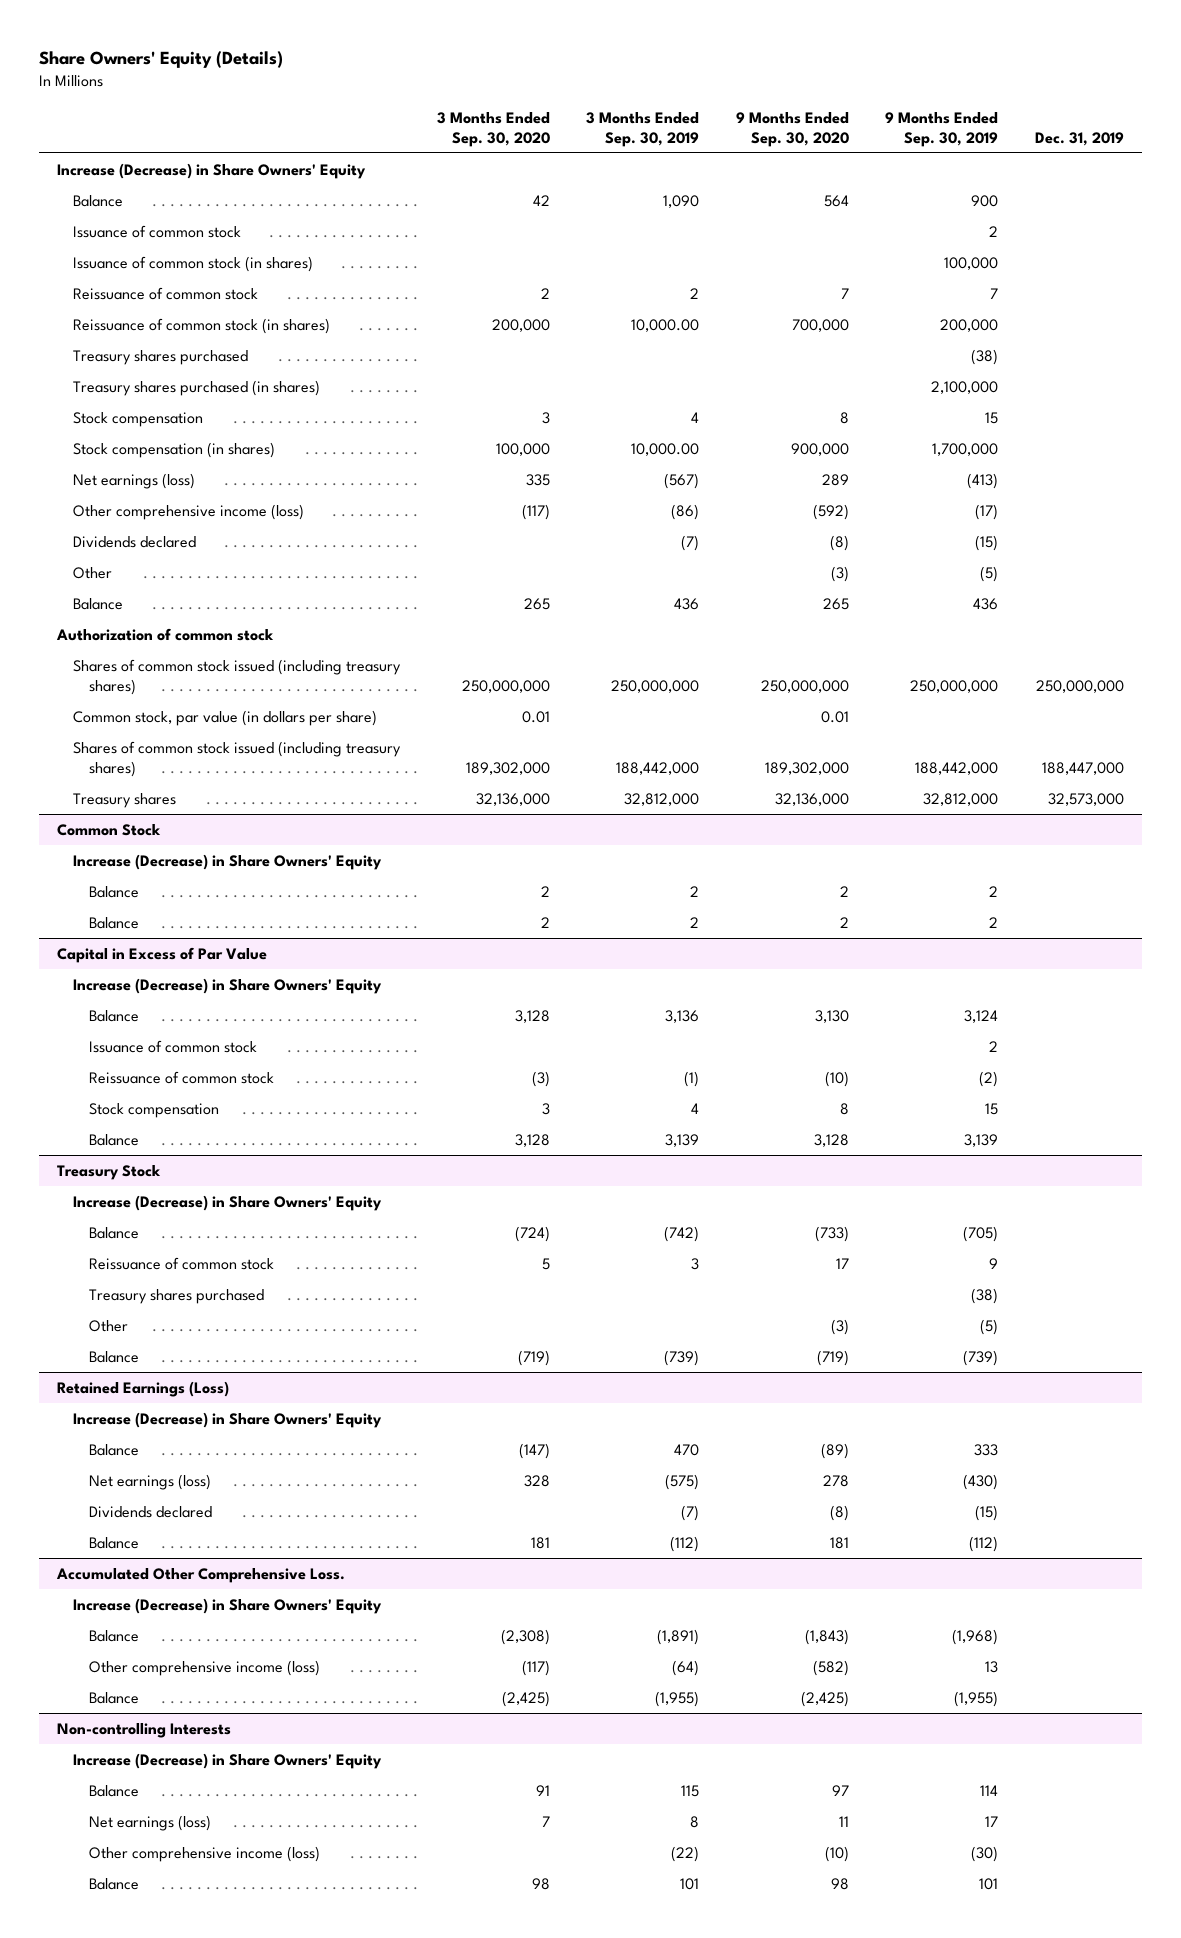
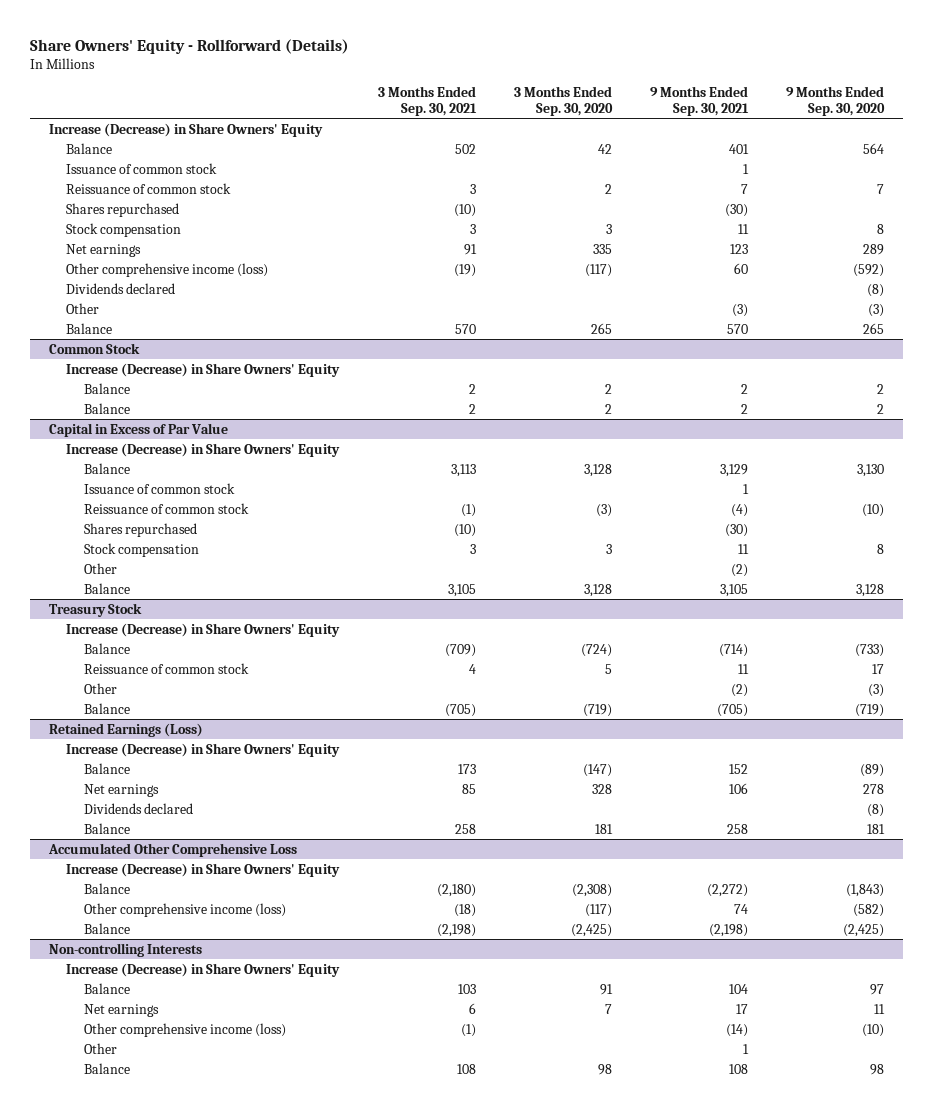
- Share Owners' Equity (Details)
+ Share Owners' Equity - Rollforward (Details)
- | 3 Months Ended Sep. 30, 2020 | 3 Months Ended Sep. 30, 2019 | 9 Months Ended Sep. 30, 2020 | 9 Months Ended Sep. 30, 2019 | Dec. 31, 2019
+ | 3 Months Ended Sep. 30, 2021 | 3 Months Ended Sep. 30, 2020 | 9 Months Ended Sep. 30, 2021 | 9 Months Ended Sep. 30, 2020
- Issuance of common stock (in shares) | | | | 100,000 |
- Reissuance of common stock (in shares) | 200,000 | 10,000.00 | 700,000 | 200,000 |
- Treasury shares purchased | | | | (38) |
- Treasury shares purchased (in shares) | | | | 2,100,000 |
+ Shares repurchased | (10) | | (30) |
- Stock compensation (in shares) | 100,000 | 10,000.00 | 900,000 | 1,700,000 |
- Net earnings (loss) | 335 | (567) | 289 | (413) |
+ Net earnings | 91 | 335 | 123 | 289
- Authorization of common stock
- Shares of common stock issued (including treasury shares) | 250,000,000 | 250,000,000 | 250,000,000 | 250,000,000 | 250,000,000
- Common stock, par value (in dollars per share) | 0.01 | | 0.01 | |
- Shares of common stock issued (including treasury shares) | 189,302,000 | 188,442,000 | 189,302,000 | 188,442,000 | 188,447,000
- Treasury shares | 32,136,000 | 32,812,000 | 32,136,000 | 32,812,000 | 32,573,000
@ Capital in Excess of Par Value
+ Shares repurchased | (10) | | (30) |
+ Other | | | (2) |
@ Treasury Stock
- Treasury shares purchased | | | | (38) |
@ Retained Earnings (Loss)
- Net earnings (loss) | 328 | (575) | 278 | (430) |
+ Net earnings | 85 | 328 | 106 | 278
- Accumulated Other Comprehensive Loss.
+ Accumulated Other Comprehensive Loss
@ Non-controlling Interests
- Net earnings (loss) | 7 | 8 | 11 | 17 |
+ Net earnings | 6 | 7 | 17 | 11
+ Other | | | 1 |

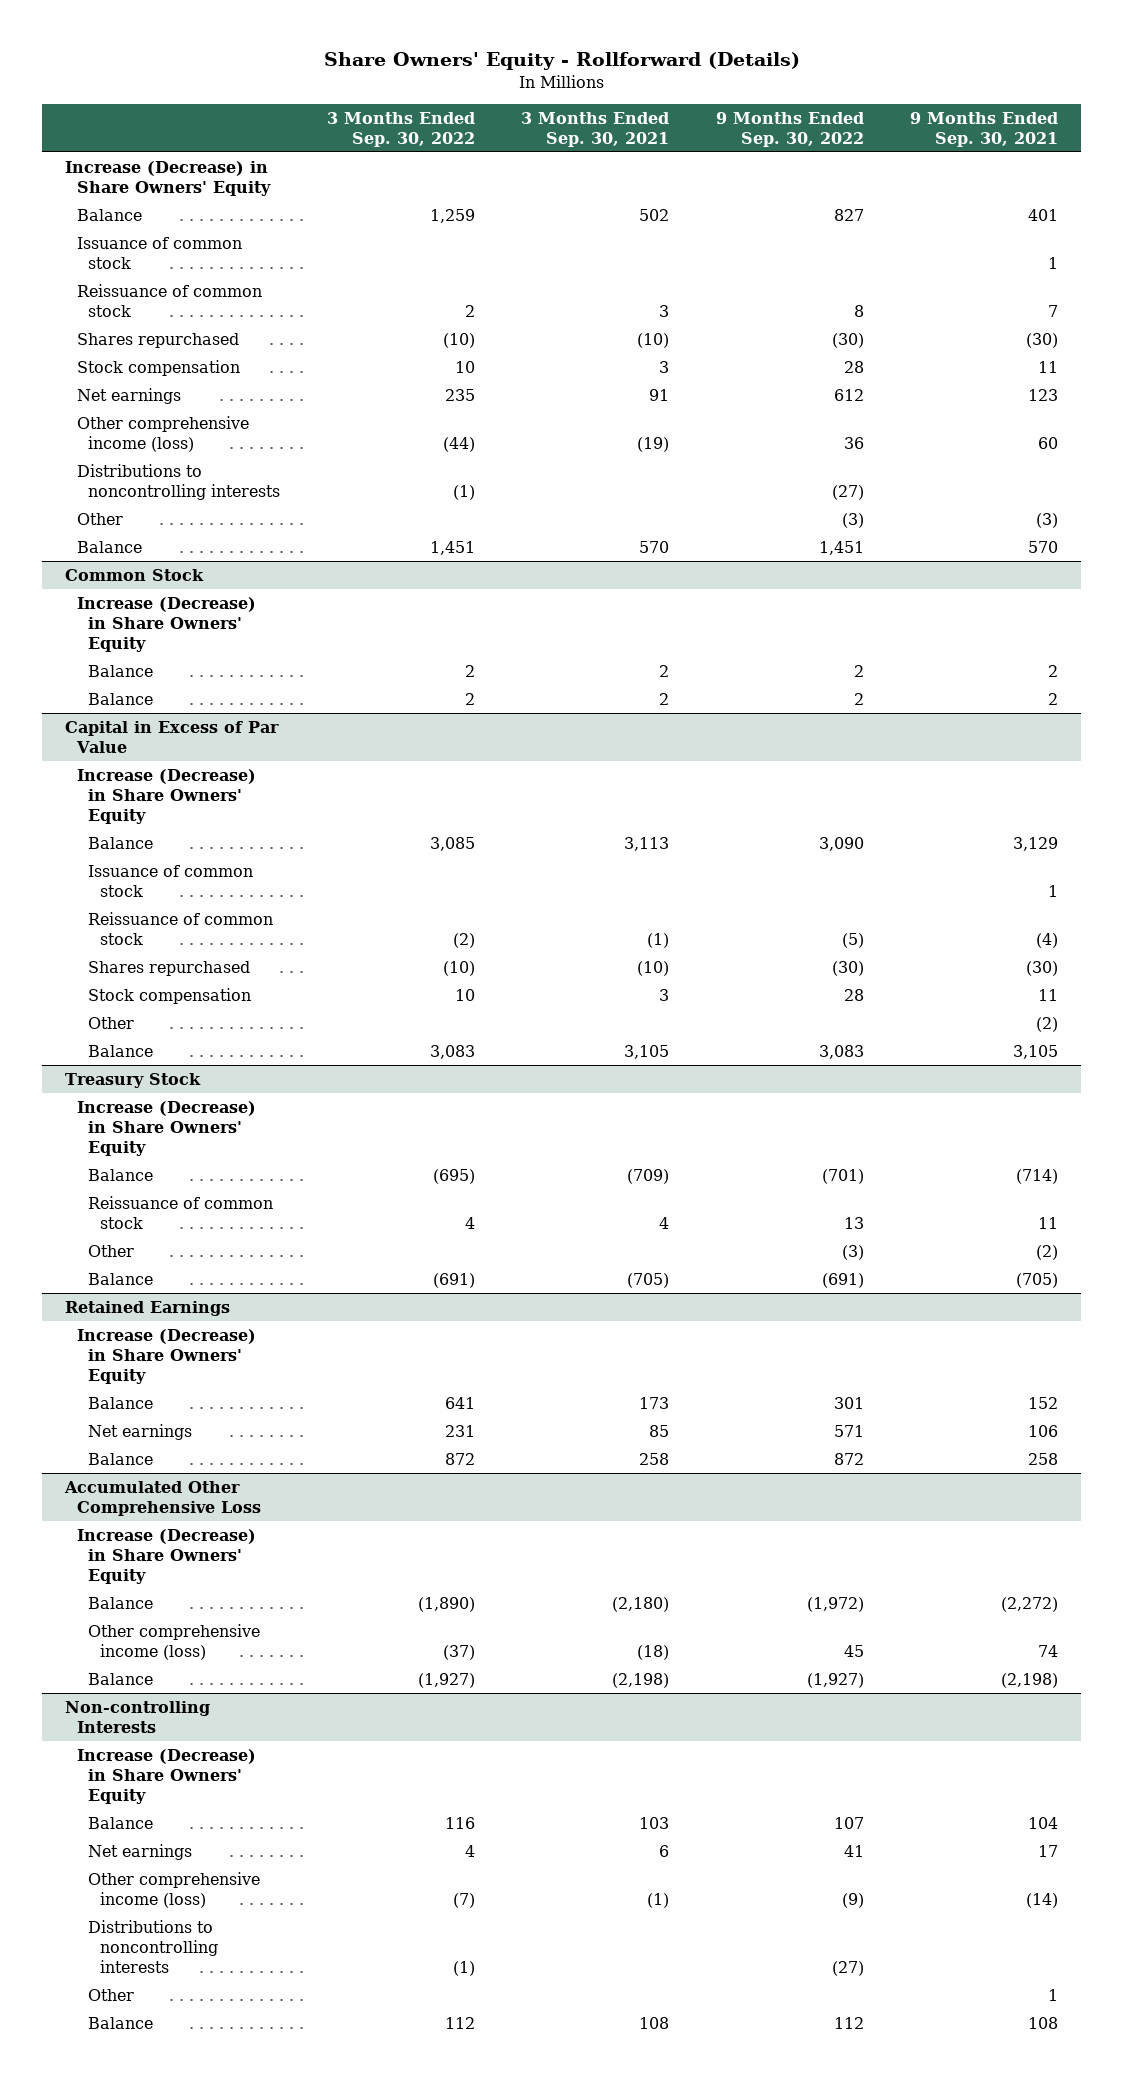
- | 3 Months Ended Sep. 30, 2021 | 3 Months Ended Sep. 30, 2020 | 9 Months Ended Sep. 30, 2021 | 9 Months Ended Sep. 30, 2020
+ | 3 Months Ended Sep. 30, 2022 | 3 Months Ended Sep. 30, 2021 | 9 Months Ended Sep. 30, 2022 | 9 Months Ended Sep. 30, 2021
- Dividends declared | | | | (8)
+ Distributions to noncontrolling interests | (1) | | (27) |
- Retained Earnings (Loss)
+ Retained Earnings
- Dividends declared | | | | (8)
@ Non-controlling Interests
+ Distributions to noncontrolling interests | (1) | | (27) |

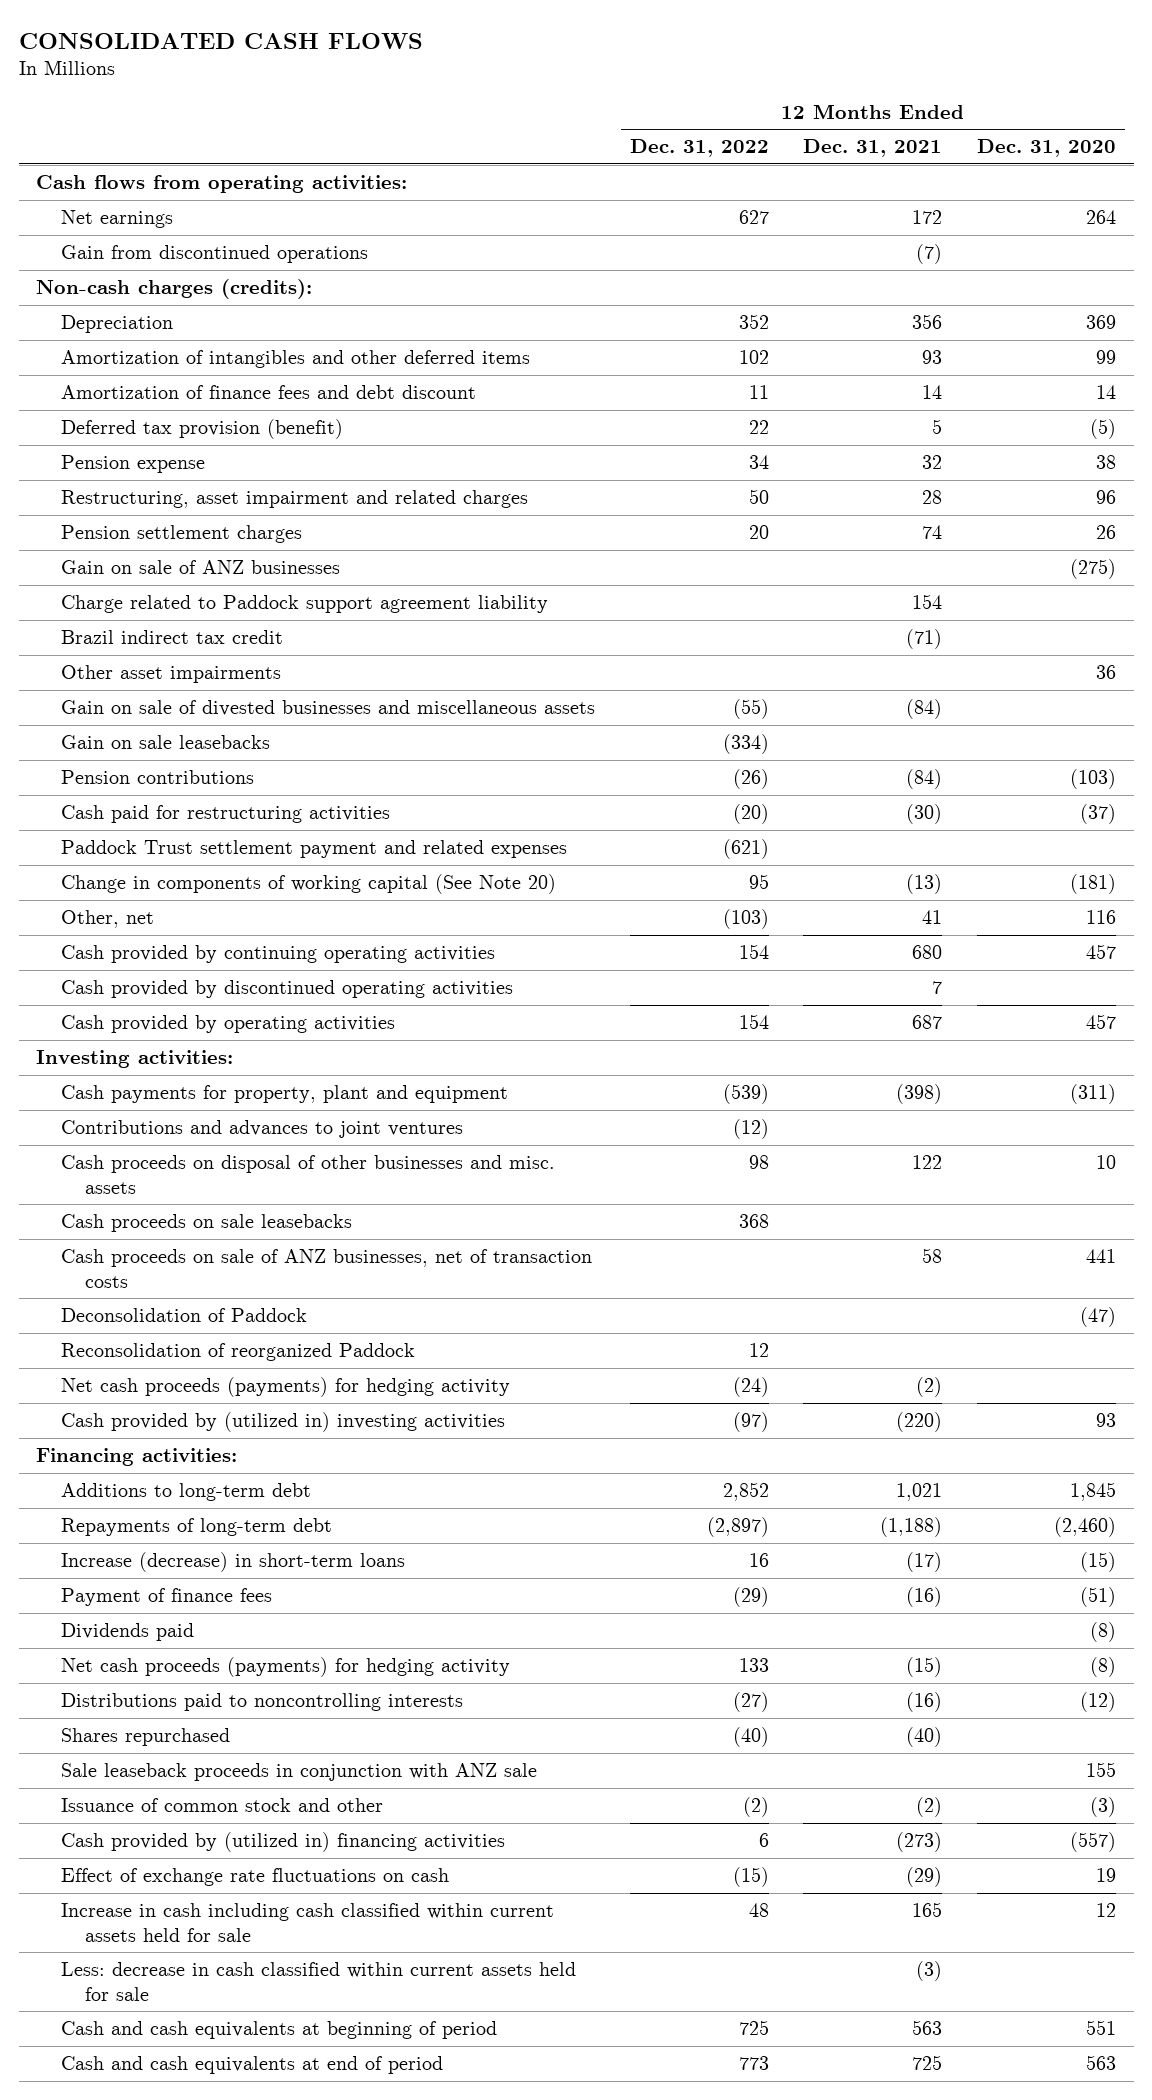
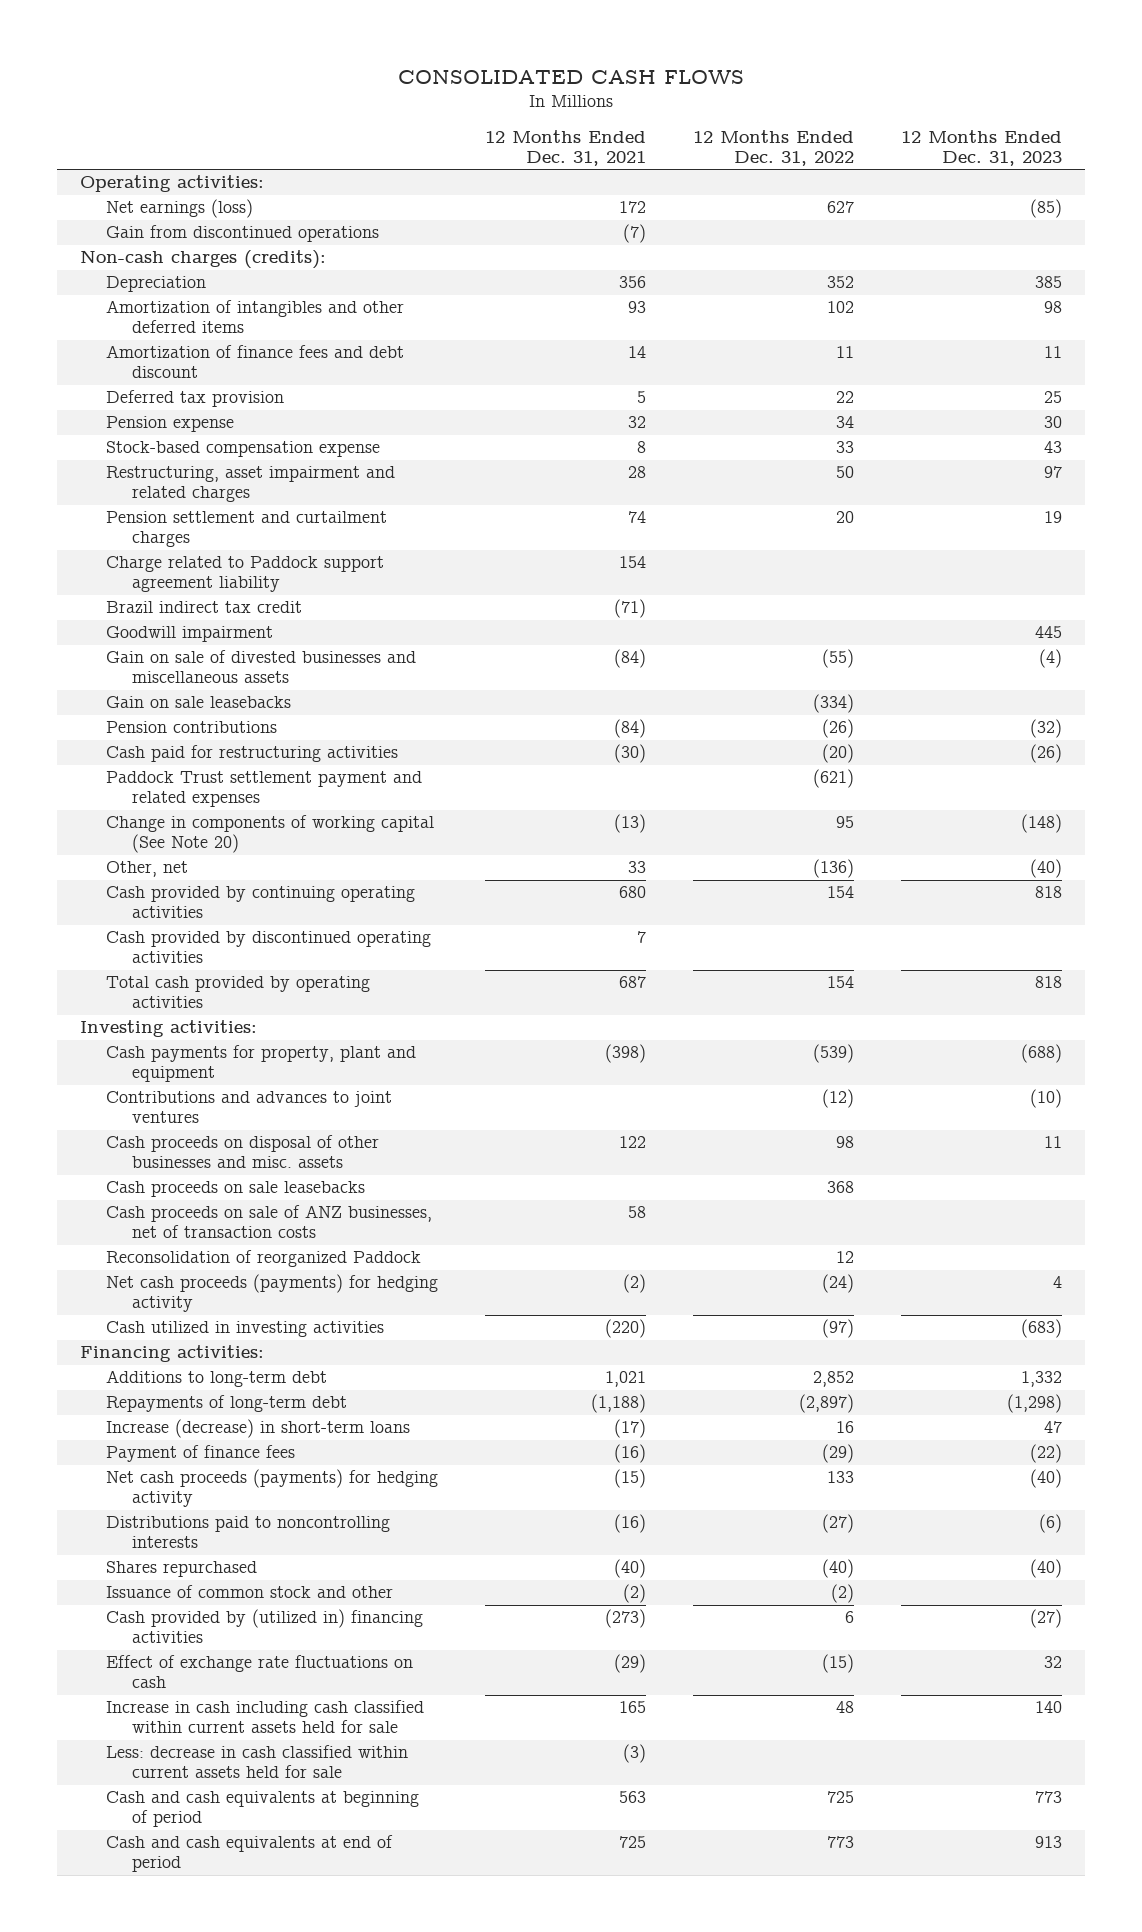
- | 12 Months Ended Dec. 31, 2022 | 12 Months Ended Dec. 31, 2021 | 12 Months Ended Dec. 31, 2020
+ | 12 Months Ended Dec. 31, 2021 | 12 Months Ended Dec. 31, 2022 | 12 Months Ended Dec. 31, 2023
- Cash flows from operating activities:
- Net earnings | 627 | 172 | 264
+ Operating activities:
+ Net earnings (loss) | 172 | 627 | (85)
- Deferred tax provision (benefit) | 22 | 5 | (5)
+ Deferred tax provision | 5 | 22 | 25
+ Stock-based compensation expense | 8 | 33 | 43
- Pension settlement charges | 20 | 74 | 26
- Gain on sale of ANZ businesses | | | (275)
+ Pension settlement and curtailment charges | 74 | 20 | 19
- Other asset impairments | | | 36
+ Goodwill impairment | | | 445
- Other, net | (103) | 41 | 116
+ Other, net | 33 | (136) | (40)
- Cash provided by operating activities | 154 | 687 | 457
+ Total cash provided by operating activities | 687 | 154 | 818
- Deconsolidation of Paddock | | | (47)
- Cash provided by (utilized in) investing activities | (97) | (220) | 93
+ Cash utilized in investing activities | (220) | (97) | (683)
- Dividends paid | | | (8)
- Sale leaseback proceeds in conjunction with ANZ sale | | | 155

